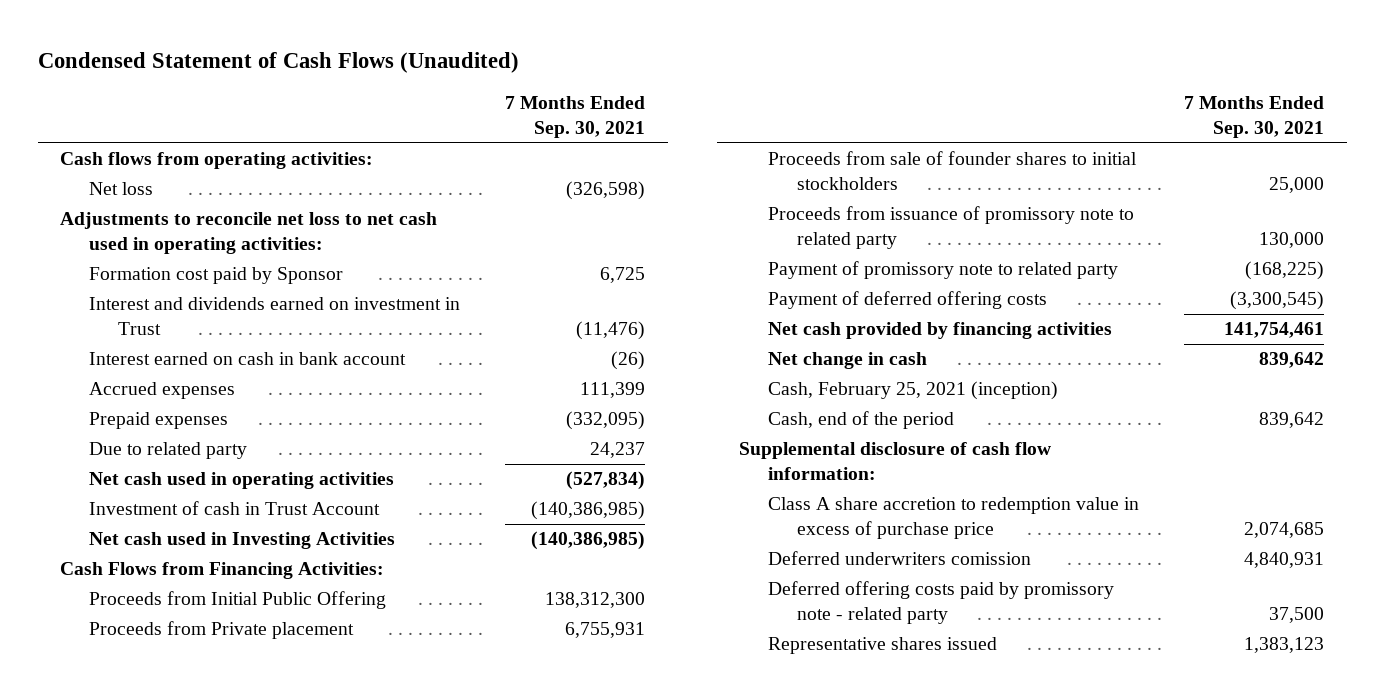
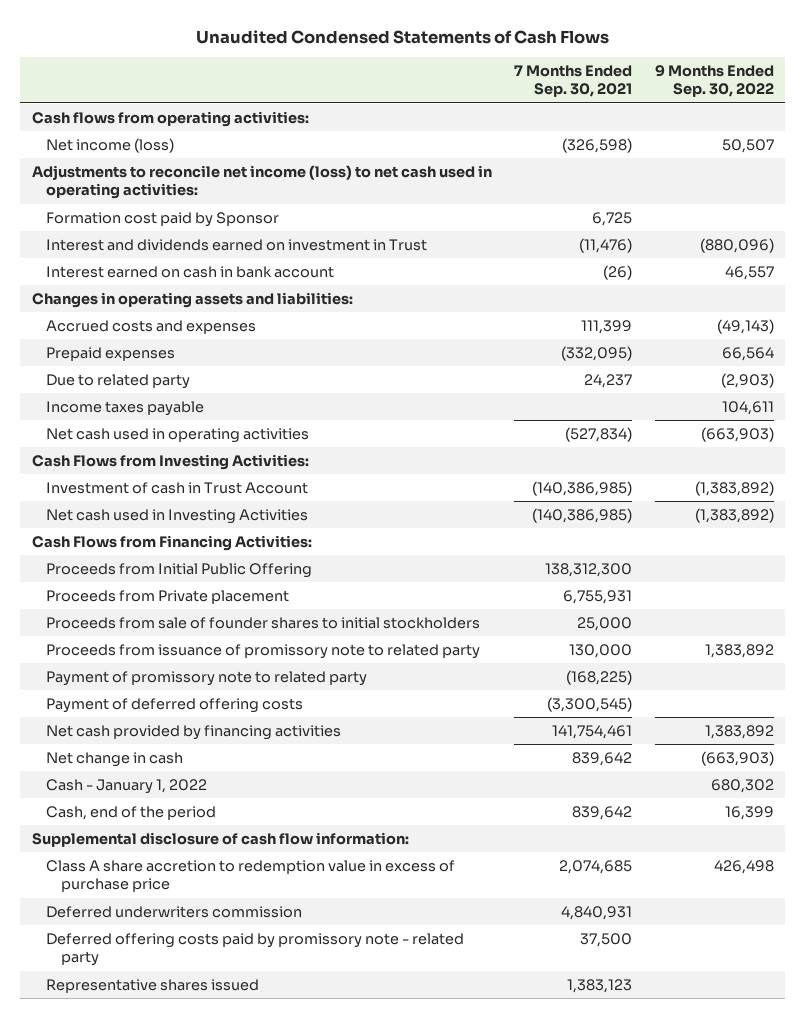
- Condensed Statement of Cash Flows (Unaudited)
+ Unaudited Condensed Statements of Cash Flows
- | 7 Months Ended Sep. 30, 2021
+ | 7 Months Ended Sep. 30, 2021 | 9 Months Ended Sep. 30, 2022
- Net loss | (326,598)
- Adjustments to reconcile net loss to net cash used in operating activities:
+ Net income (loss) | (326,598) | 50,507
+ Adjustments to reconcile net income (loss) to net cash used in operating activities:
- Accrued expenses | 111,399
+ Changes in operating assets and liabilities:
+ Accrued costs and expenses | 111,399 | (49,143)
+ Income taxes payable | | 104,611
+ Cash Flows from Investing Activities:
- Cash, February 25, 2021 (inception)
+ Cash - January 1, 2022 | | 680,302
- Deferred underwriters comission | 4,840,931
+ Deferred underwriters commission | 4,840,931 |

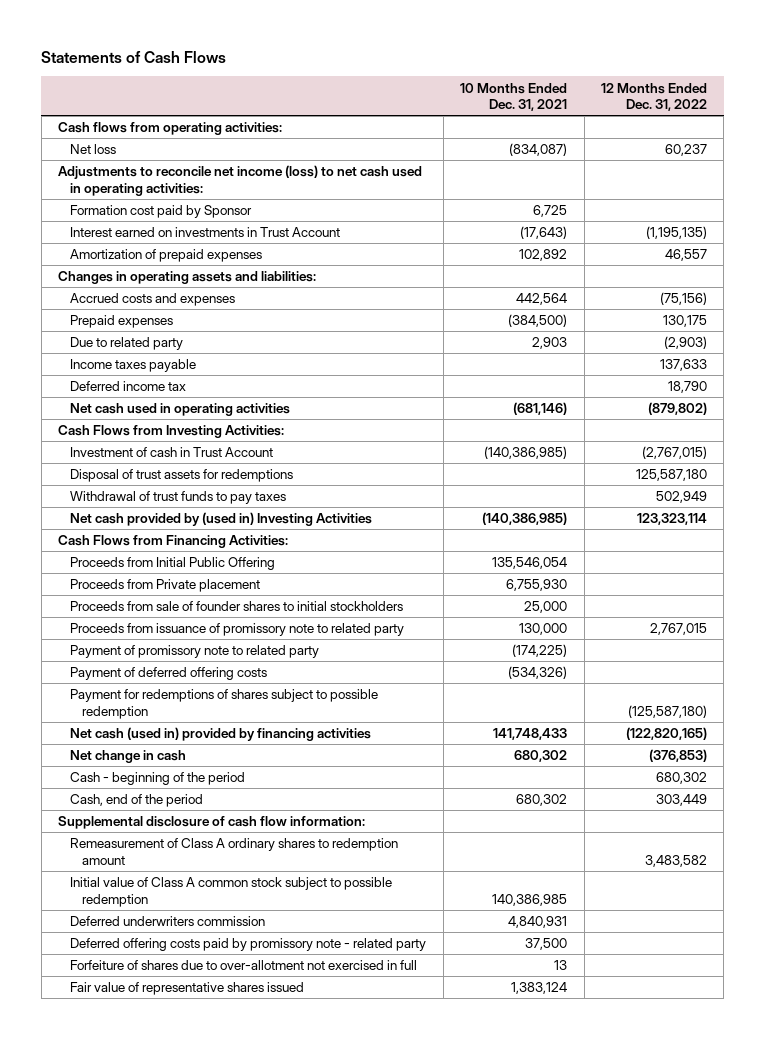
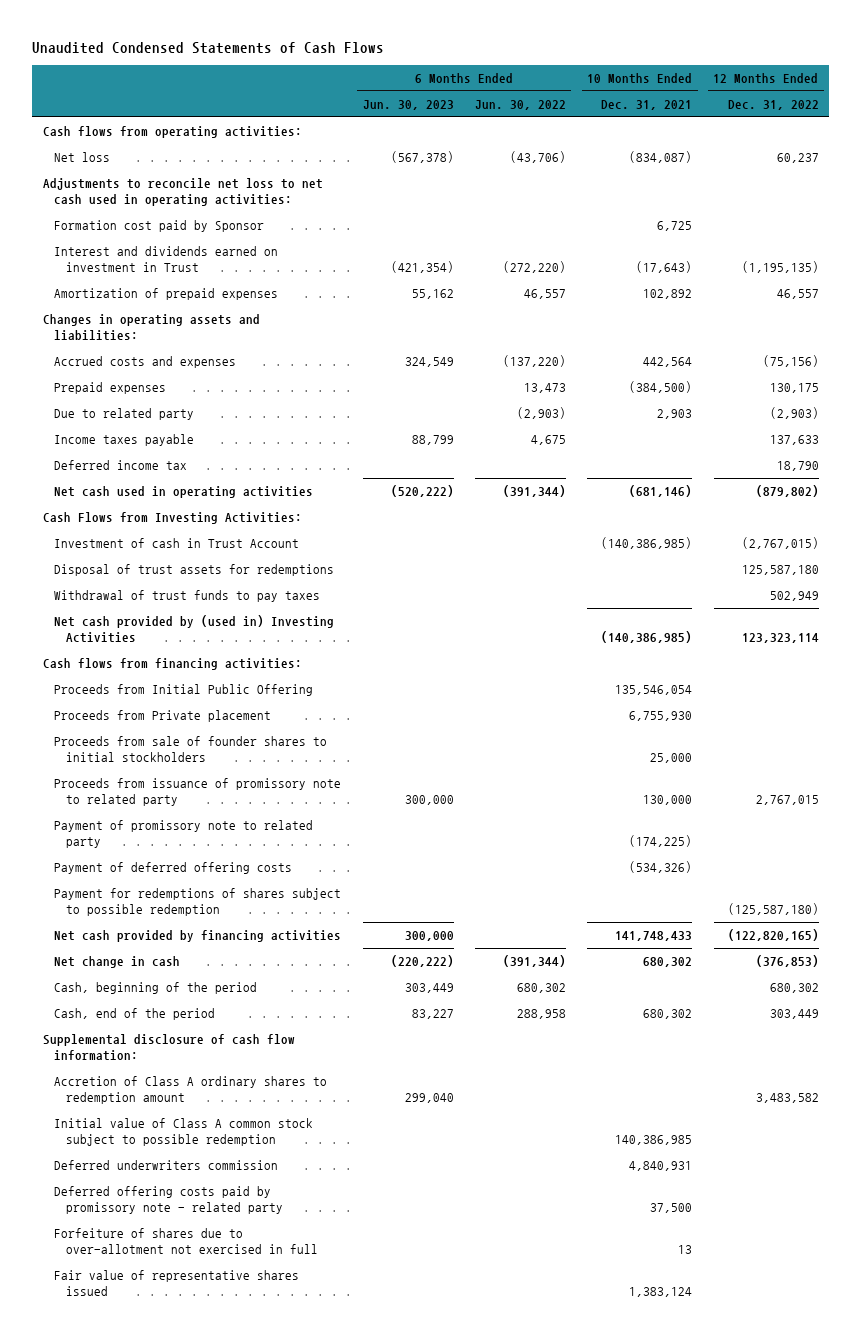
- Statements of Cash Flows
+ Unaudited Condensed Statements of Cash Flows
- | 10 Months Ended Dec. 31, 2021 | 12 Months Ended Dec. 31, 2022
+ | 6 Months Ended Jun. 30, 2023 | 6 Months Ended Jun. 30, 2022 | 10 Months Ended Dec. 31, 2021 | 12 Months Ended Dec. 31, 2022
- Adjustments to reconcile net income (loss) to net cash used in operating activities:
+ Adjustments to reconcile net loss to net cash used in operating activities:
- Interest earned on investments in Trust Account | (17,643) | (1,195,135)
+ Interest and dividends earned on investment in Trust | (421,354) | (272,220) | (17,643) | (1,195,135)
- Cash Flows from Financing Activities:
+ Cash flows from financing activities:
- Net cash (used in) provided by financing activities | 141,748,433 | (122,820,165)
+ Net cash provided by financing activities | 300,000 | | 141,748,433 | (122,820,165)
- Cash - beginning of the period | | 680,302
+ Cash, beginning of the period | 303,449 | 680,302 | | 680,302
- Remeasurement of Class A ordinary shares to redemption amount | | 3,483,582
+ Accretion of Class A ordinary shares to redemption amount | 299,040 | | | 3,483,582

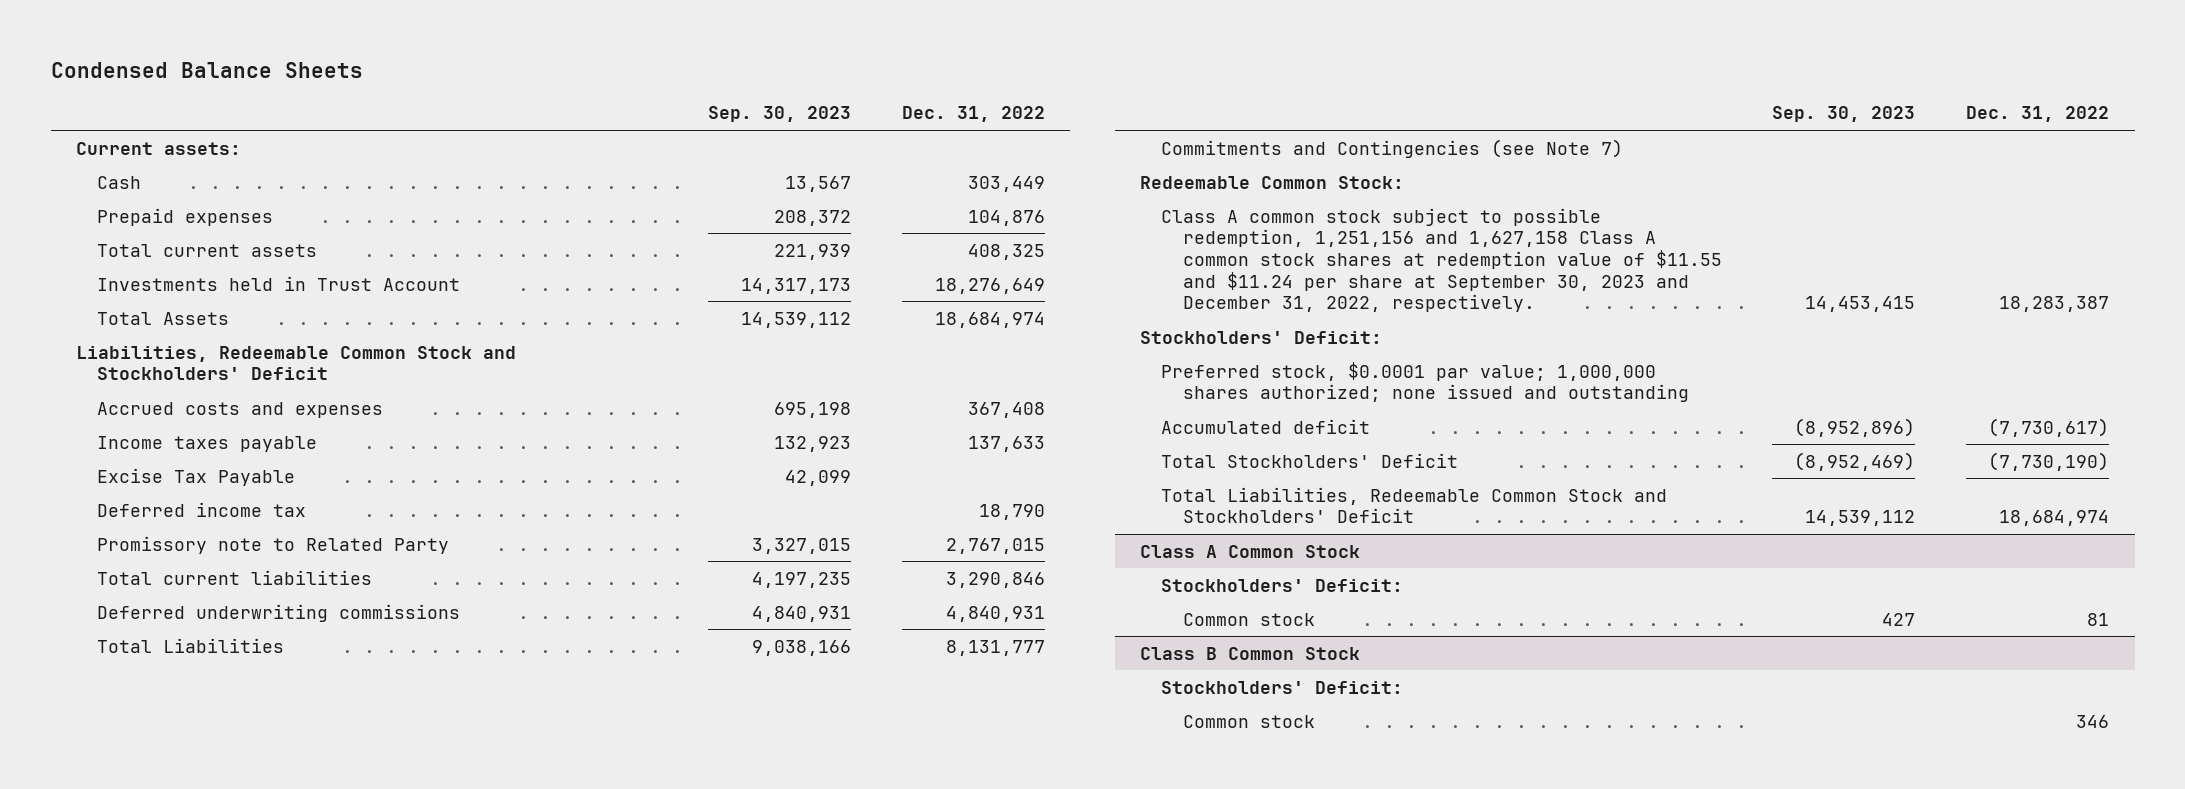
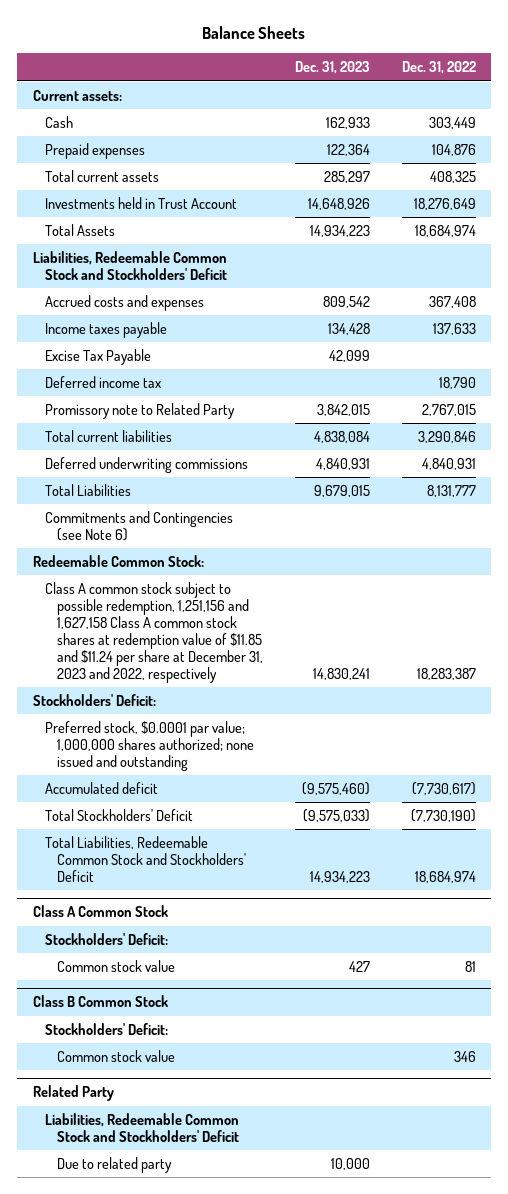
- Condensed Balance Sheets
+ Balance Sheets
- | Sep. 30, 2023 | Dec. 31, 2022
+ | Dec. 31, 2023 | Dec. 31, 2022
- Commitments and Contingencies (see Note 7)
+ Commitments and Contingencies (see Note 6)
- Class A common stock subject to possible redemption, 1,251,156 and 1,627,158 Class A common stock shares at redemption value of $11.55 and $11.24 per share at September 30, 2023 and December 31, 2022, respectively. | 14,453,415 | 18,283,387
+ Class A common stock subject to possible redemption, 1,251,156 and 1,627,158 Class A common stock shares at redemption value of $11.85 and $11.24 per share at December 31, 2023 and 2022, respectively | 14,830,241 | 18,283,387
@ Class A Common Stock
- Common stock | 427 | 81
+ Common stock value | 427 | 81
@ Class B Common Stock
- Common stock | | 346
+ Common stock value | | 346
+ Related Party
+ Liabilities, Redeemable Common Stock and Stockholders' Deficit
+ Due to related party | 10,000 |

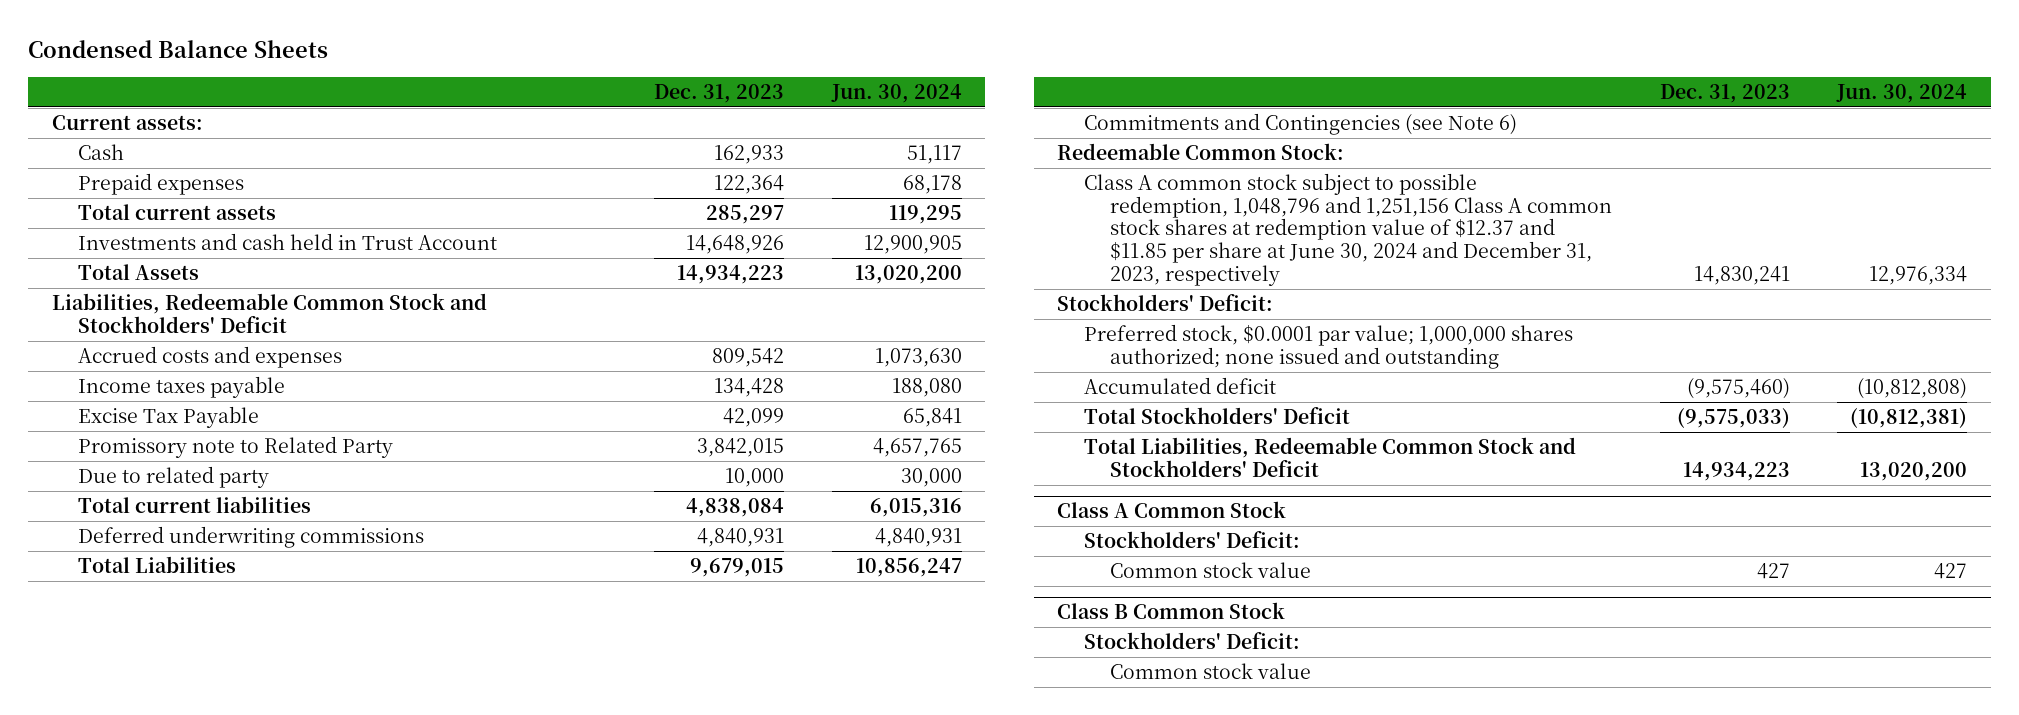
- Balance Sheets
+ Condensed Balance Sheets
- | Dec. 31, 2023 | Dec. 31, 2022
+ | Dec. 31, 2023 | Jun. 30, 2024
- Investments held in Trust Account | 14,648,926 | 18,276,649
+ Investments and cash held in Trust Account | 14,648,926 | 12,900,905
- Deferred income tax | | 18,790
+ Due to related party | 10,000 | 30,000
- Class A common stock subject to possible redemption, 1,251,156 and 1,627,158 Class A common stock shares at redemption value of $11.85 and $11.24 per share at December 31, 2023 and 2022, respectively | 14,830,241 | 18,283,387
+ Class A common stock subject to possible redemption, 1,048,796 and 1,251,156 Class A common stock shares at redemption value of $12.37 and $11.85 per share at June 30, 2024 and December 31, 2023, respectively | 14,830,241 | 12,976,334
- Related Party
- Liabilities, Redeemable Common Stock and Stockholders' Deficit
- Due to related party | 10,000 |

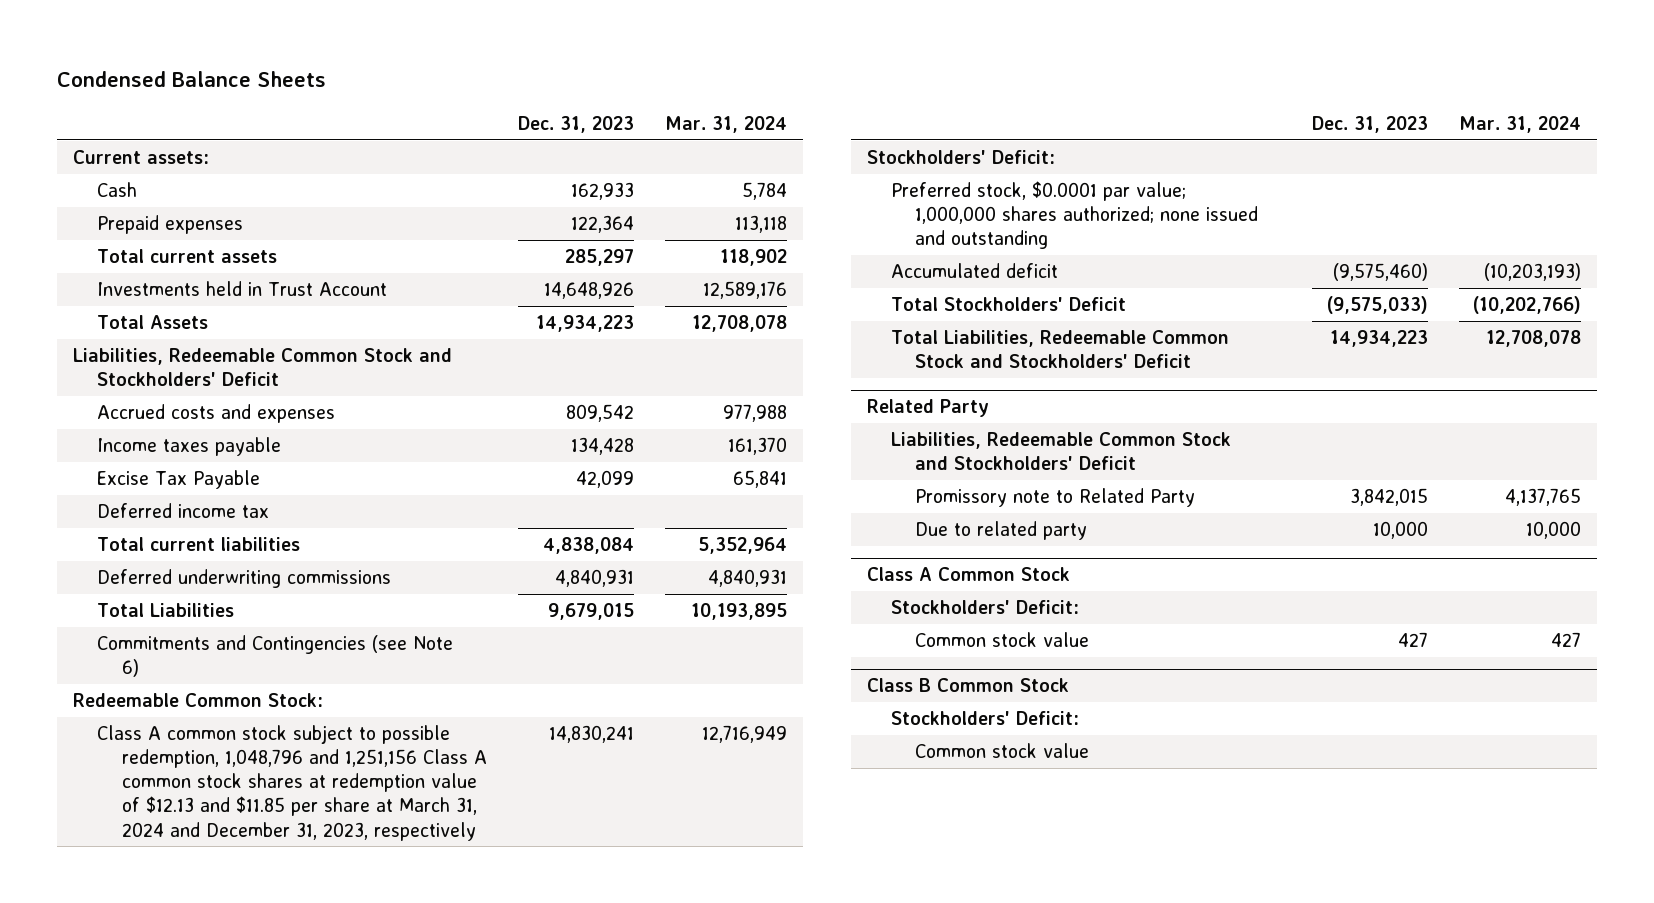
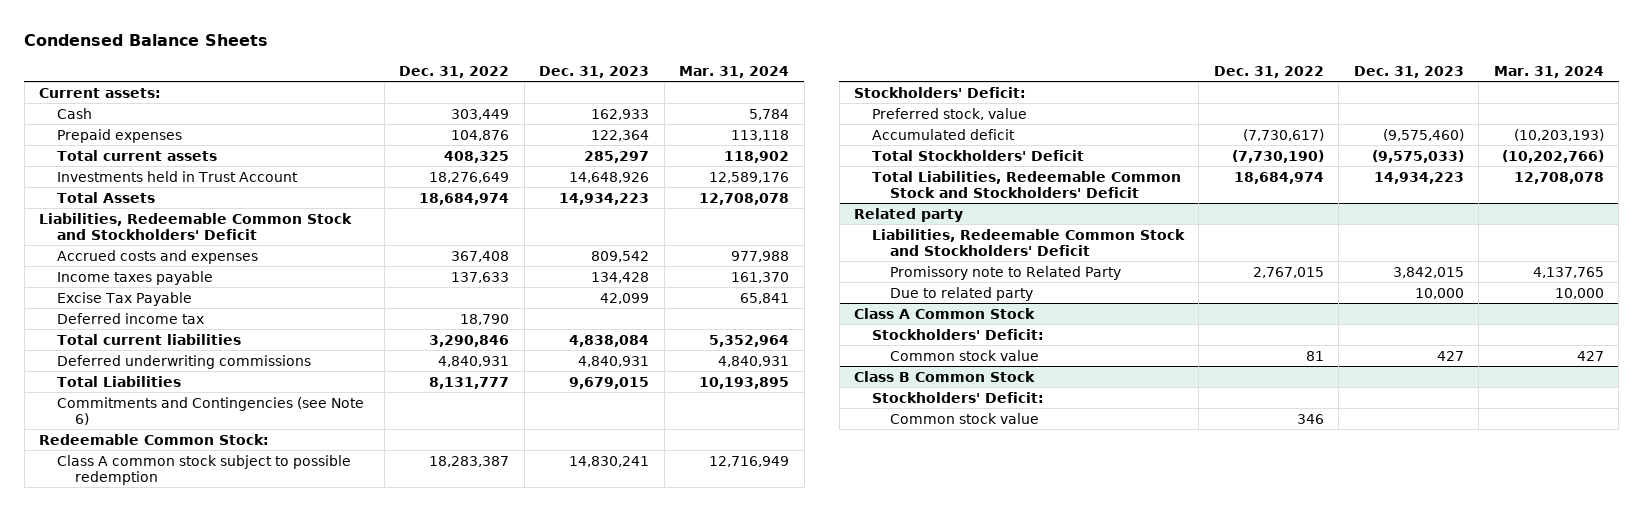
- | Dec. 31, 2023 | Mar. 31, 2024
+ | Dec. 31, 2022 | Dec. 31, 2023 | Mar. 31, 2024
- Class A common stock subject to possible redemption, 1,048,796 and 1,251,156 Class A common stock shares at redemption value of $12.13 and $11.85 per share at March 31, 2024 and December 31, 2023, respectively | 14,830,241 | 12,716,949
+ Class A common stock subject to possible redemption | 18,283,387 | 14,830,241 | 12,716,949
- Preferred stock, $0.0001 par value; 1,000,000 shares authorized; none issued and outstanding
+ Preferred stock, value
- Related Party
+ Related party

